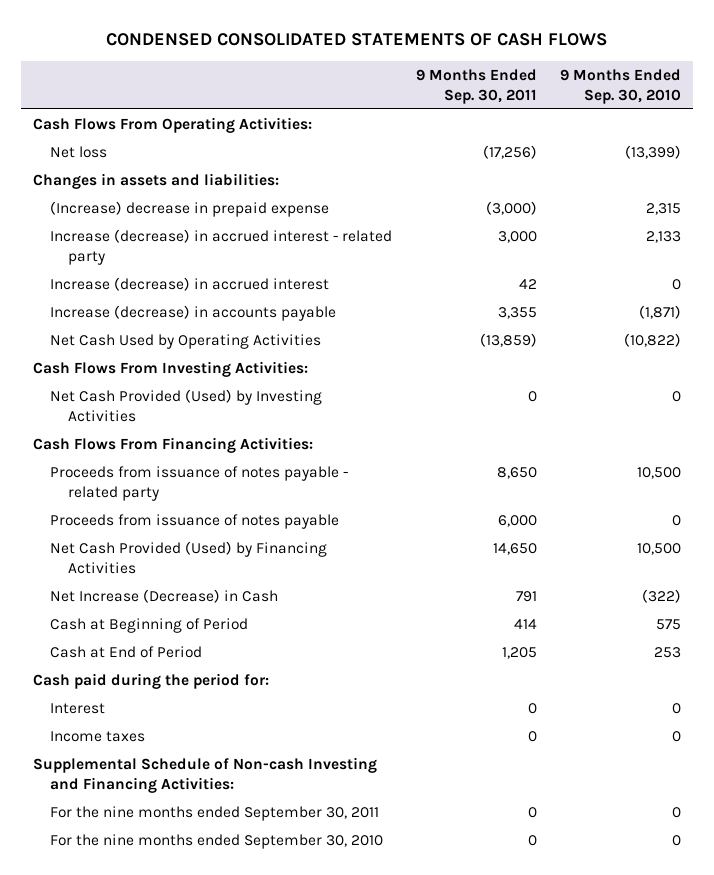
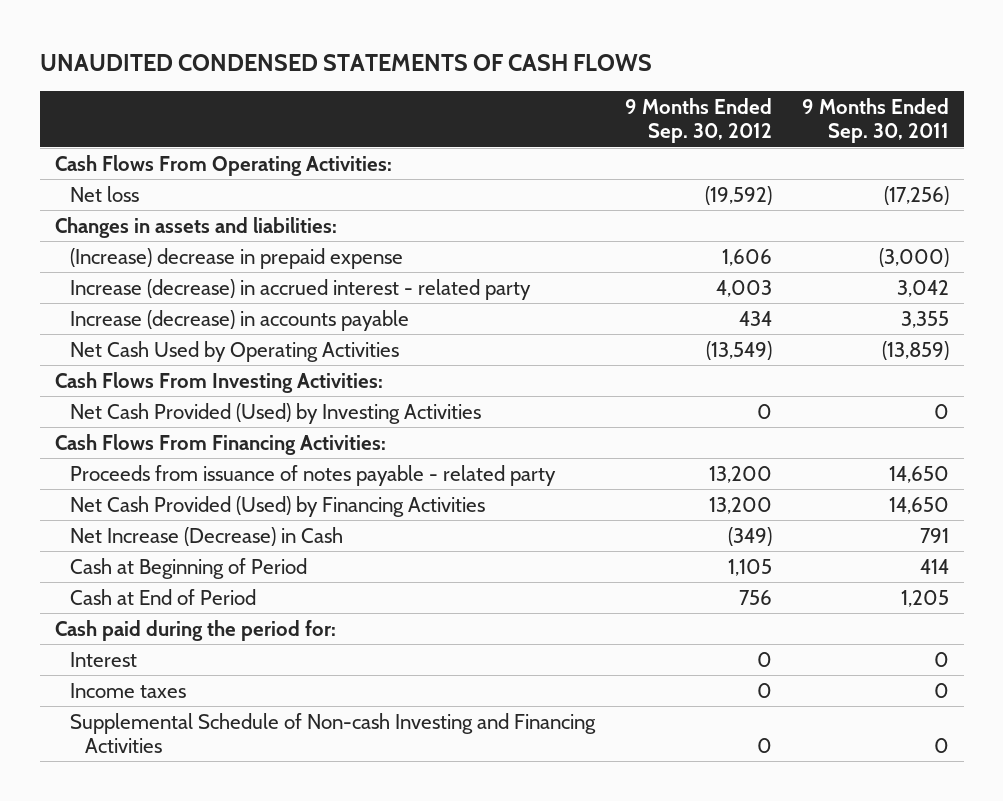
- CONDENSED CONSOLIDATED STATEMENTS OF CASH FLOWS
+ UNAUDITED CONDENSED STATEMENTS OF CASH FLOWS
- | 9 Months Ended Sep. 30, 2011 | 9 Months Ended Sep. 30, 2010
+ | 9 Months Ended Sep. 30, 2012 | 9 Months Ended Sep. 30, 2011
- Increase (decrease) in accrued interest - related party | 3,000 | 2,133
- Increase (decrease) in accrued interest | 42 | 0
+ Increase (decrease) in accrued interest - related party | 4,003 | 3,042
- Proceeds from issuance of notes payable - related party | 8,650 | 10,500
- Proceeds from issuance of notes payable | 6,000 | 0
+ Proceeds from issuance of notes payable - related party | 13,200 | 14,650
- Supplemental Schedule of Non-cash Investing and Financing Activities:
- For the nine months ended September 30, 2011 | 0 | 0
- For the nine months ended September 30, 2010 | 0 | 0
+ Supplemental Schedule of Non-cash Investing and Financing Activities | 0 | 0

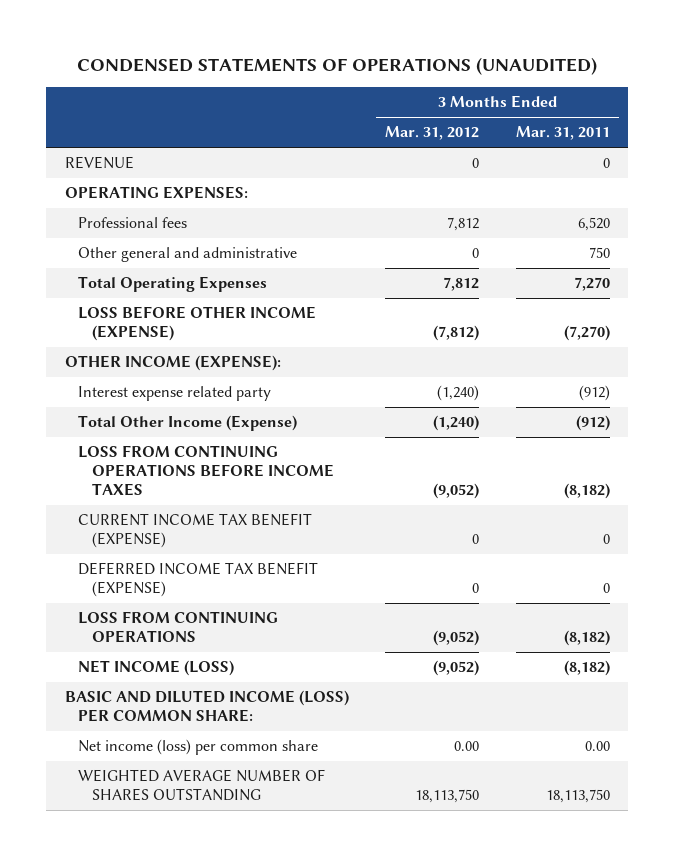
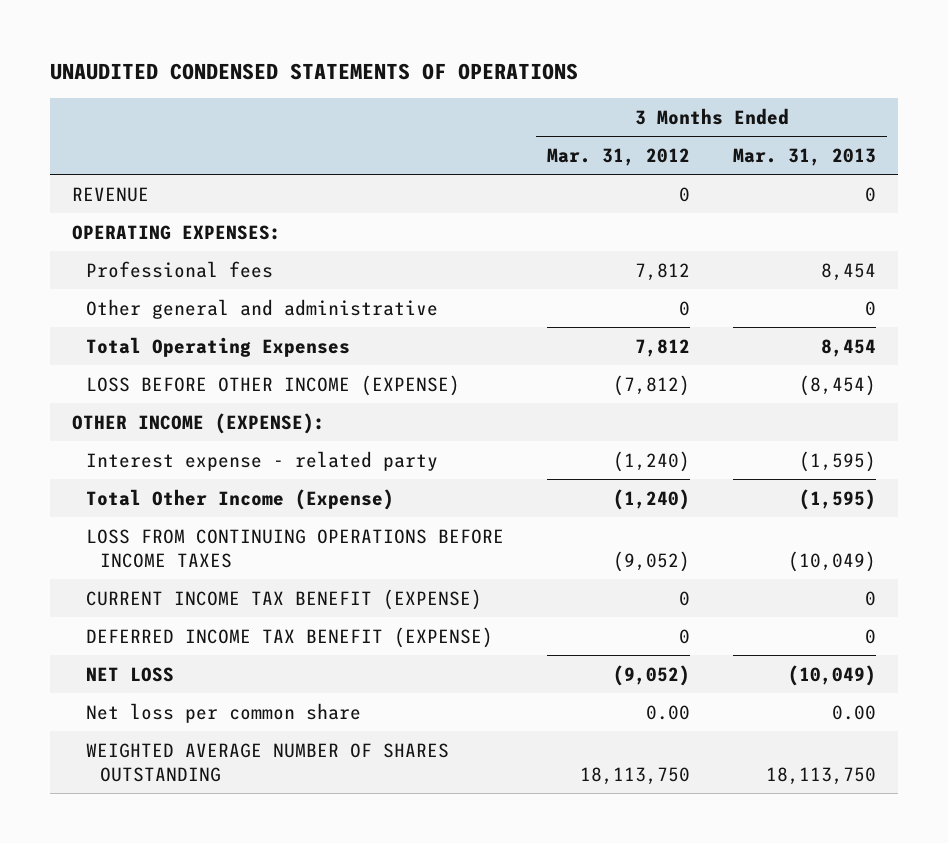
- CONDENSED STATEMENTS OF OPERATIONS (UNAUDITED)
+ UNAUDITED CONDENSED STATEMENTS OF OPERATIONS
- | 3 Months Ended Mar. 31, 2012 | 3 Months Ended Mar. 31, 2011
+ | 3 Months Ended Mar. 31, 2012 | 3 Months Ended Mar. 31, 2013
- Interest expense related party | (1,240) | (912)
+ Interest expense - related party | (1,240) | (1,595)
- LOSS FROM CONTINUING OPERATIONS | (9,052) | (8,182)
- NET INCOME (LOSS) | (9,052) | (8,182)
- BASIC AND DILUTED INCOME (LOSS) PER COMMON SHARE:
- Net income (loss) per common share | 0.00 | 0.00
+ NET LOSS | (9,052) | (10,049)
+ Net loss per common share | 0.00 | 0.00

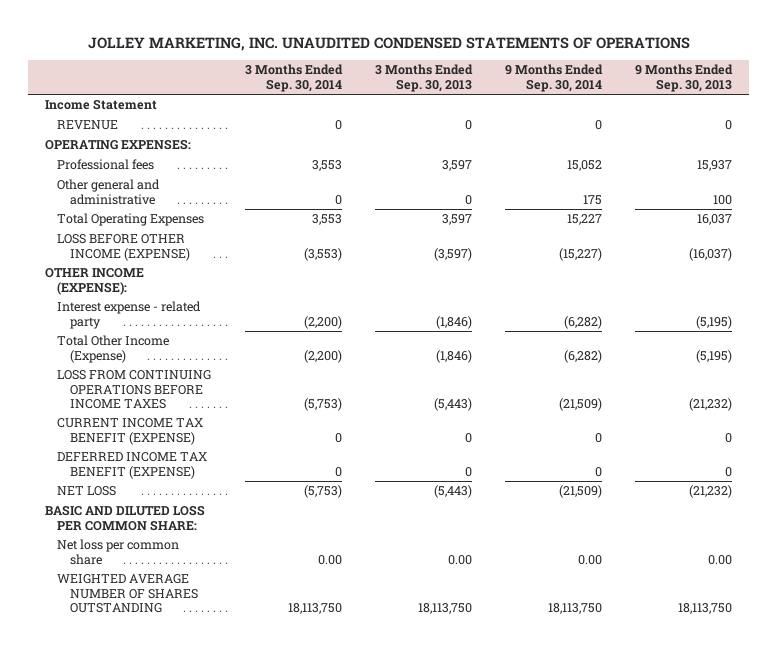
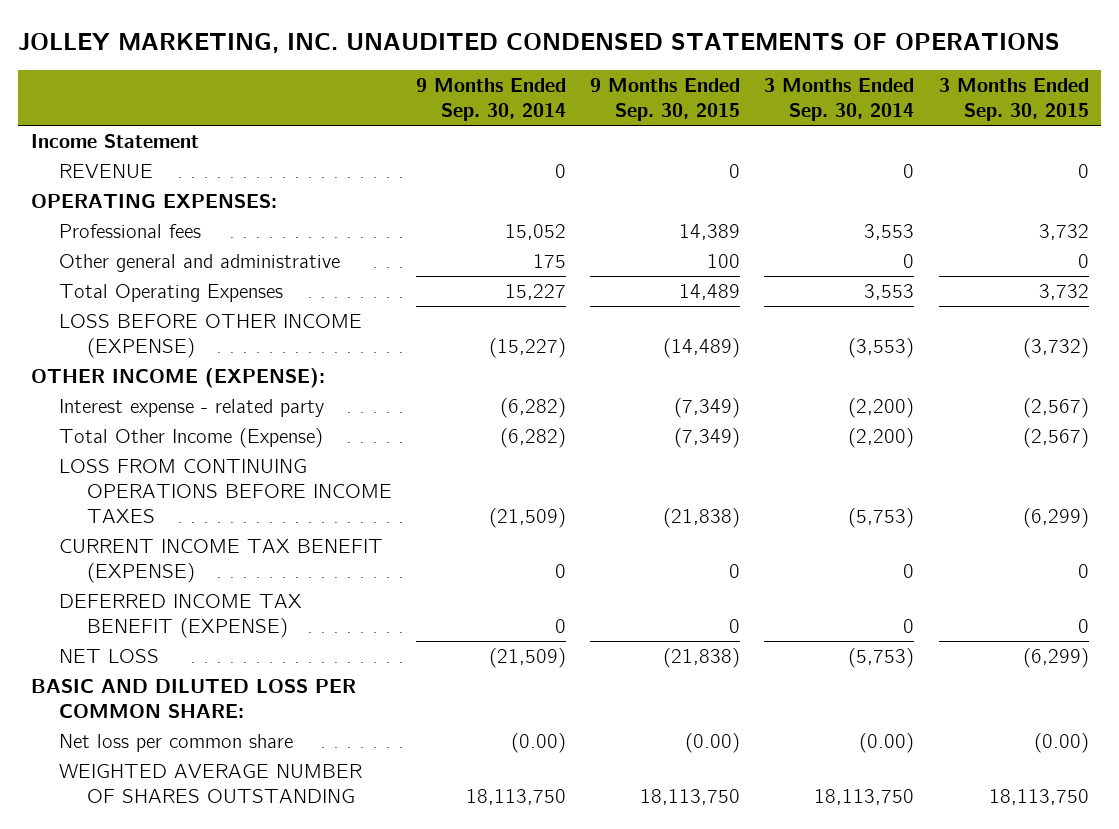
- | 3 Months Ended Sep. 30, 2014 | 3 Months Ended Sep. 30, 2013 | 9 Months Ended Sep. 30, 2014 | 9 Months Ended Sep. 30, 2013
+ | 9 Months Ended Sep. 30, 2014 | 9 Months Ended Sep. 30, 2015 | 3 Months Ended Sep. 30, 2014 | 3 Months Ended Sep. 30, 2015
- Net loss per common share | 0.00 | 0.00 | 0.00 | 0.00
+ Net loss per common share | (0.00) | (0.00) | (0.00) | (0.00)

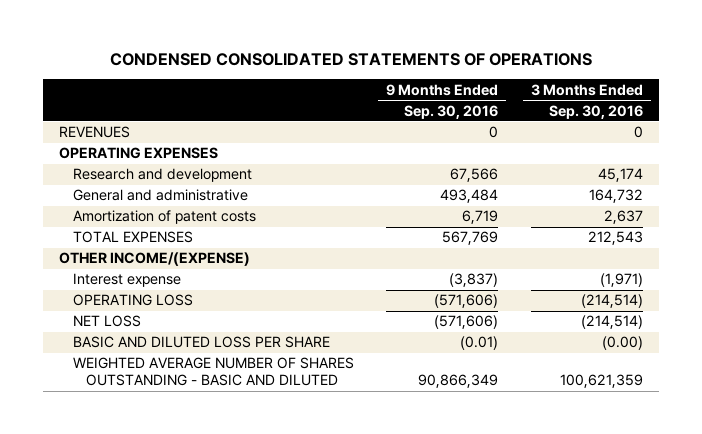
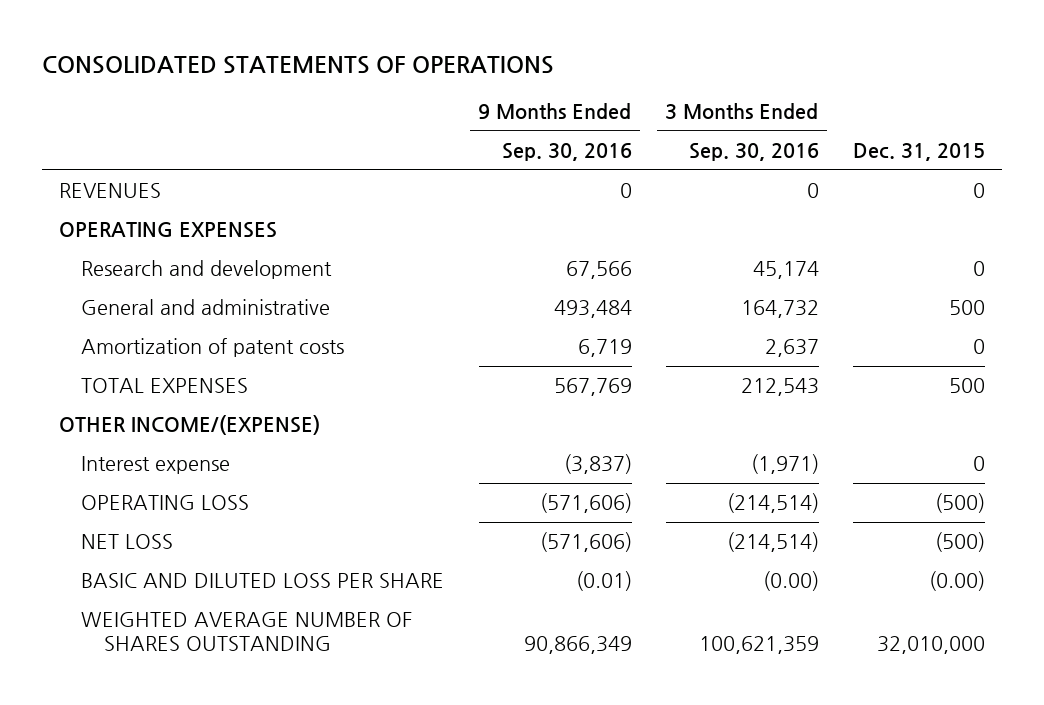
- CONDENSED CONSOLIDATED STATEMENTS OF OPERATIONS
+ CONSOLIDATED STATEMENTS OF OPERATIONS
- | 9 Months Ended Sep. 30, 2016 | 3 Months Ended Sep. 30, 2016
+ | 9 Months Ended Sep. 30, 2016 | 3 Months Ended Sep. 30, 2016 | Dec. 31, 2015
- WEIGHTED AVERAGE NUMBER OF SHARES OUTSTANDING - BASIC AND DILUTED | 90,866,349 | 100,621,359
+ WEIGHTED AVERAGE NUMBER OF SHARES OUTSTANDING | 90,866,349 | 100,621,359 | 32,010,000

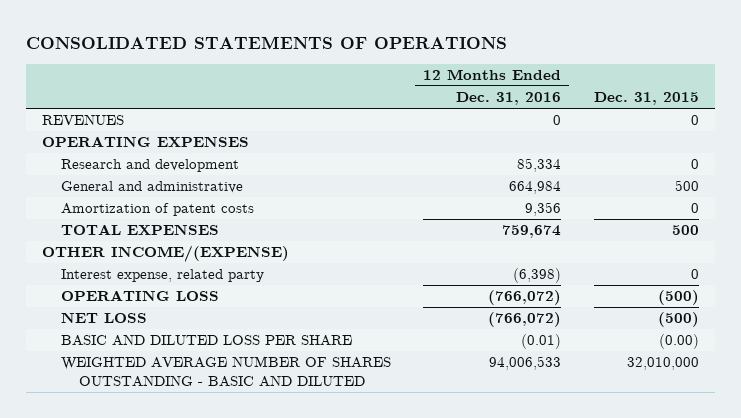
- | 9 Months Ended Sep. 30, 2016 | 3 Months Ended Sep. 30, 2016 | Dec. 31, 2015
+ | 12 Months Ended Dec. 31, 2016 | Dec. 31, 2015
- Interest expense | (3,837) | (1,971) | 0
+ Interest expense, related party | (6,398) | 0
- WEIGHTED AVERAGE NUMBER OF SHARES OUTSTANDING | 90,866,349 | 100,621,359 | 32,010,000
+ WEIGHTED AVERAGE NUMBER OF SHARES OUTSTANDING - BASIC AND DILUTED | 94,006,533 | 32,010,000

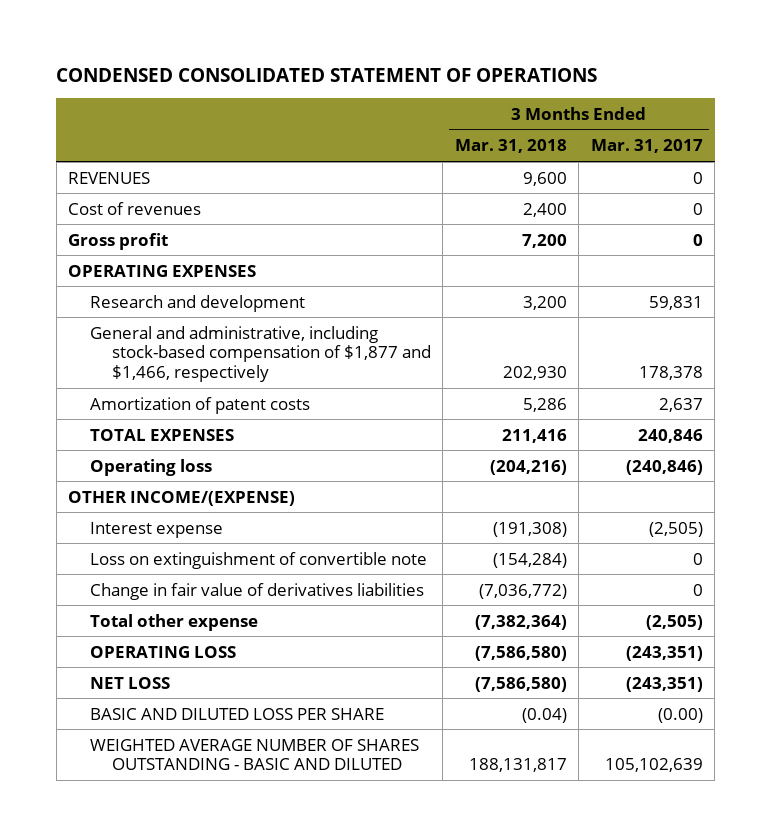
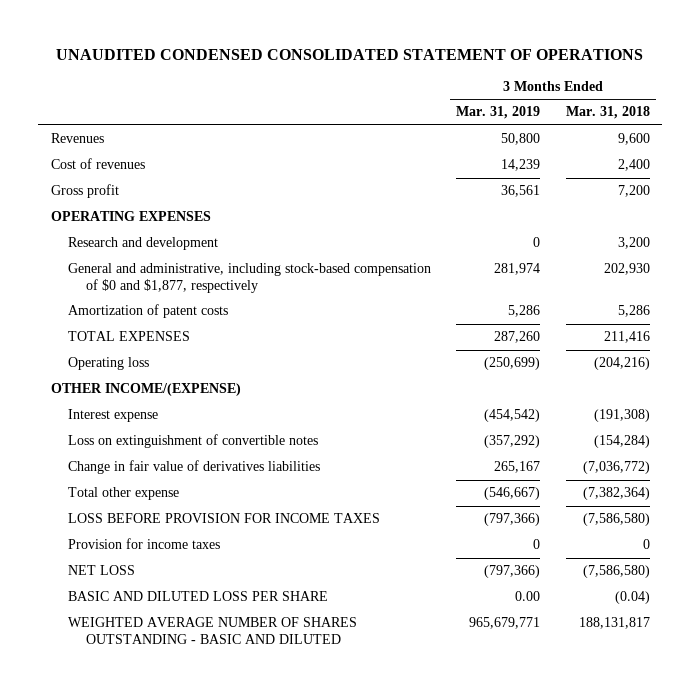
- CONDENSED CONSOLIDATED STATEMENT OF OPERATIONS
+ UNAUDITED CONDENSED CONSOLIDATED STATEMENT OF OPERATIONS
- | 3 Months Ended Mar. 31, 2018 | 3 Months Ended Mar. 31, 2017
+ | 3 Months Ended Mar. 31, 2019 | 3 Months Ended Mar. 31, 2018
- REVENUES | 9,600 | 0
+ Revenues | 50,800 | 9,600
- General and administrative, including stock-based compensation of $1,877 and $1,466, respectively | 202,930 | 178,378
+ General and administrative, including stock-based compensation of $0 and $1,877, respectively | 281,974 | 202,930
- Loss on extinguishment of convertible note | (154,284) | 0
+ Loss on extinguishment of convertible notes | (357,292) | (154,284)
- OPERATING LOSS | (7,586,580) | (243,351)
+ LOSS BEFORE PROVISION FOR INCOME TAXES | (797,366) | (7,586,580)
+ Provision for income taxes | 0 | 0

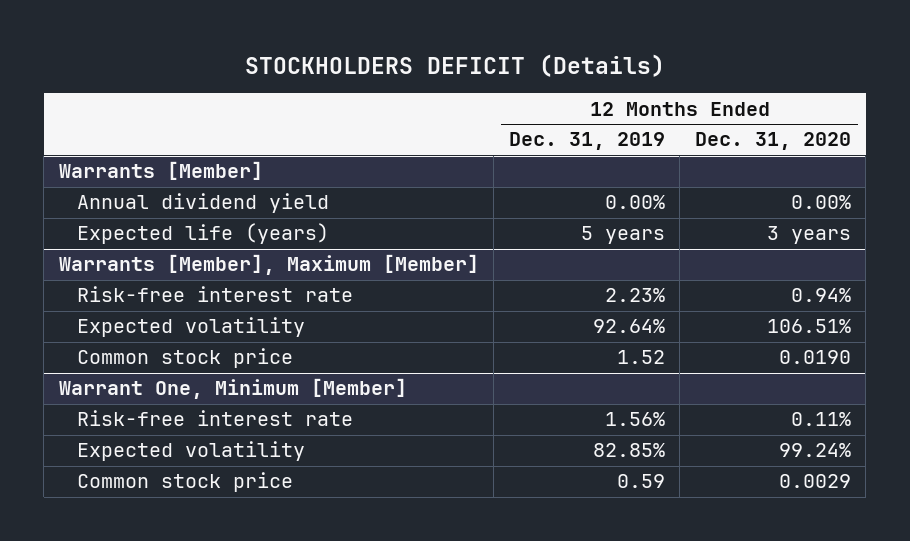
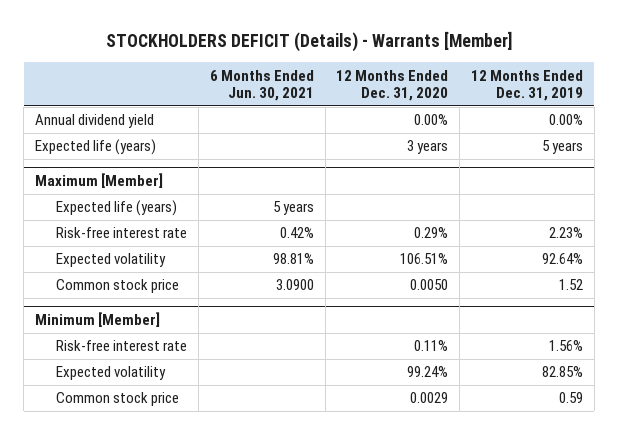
- STOCKHOLDERS DEFICIT (Details)
+ STOCKHOLDERS DEFICIT (Details) - Warrants [Member]
- | 12 Months Ended Dec. 31, 2019 | 12 Months Ended Dec. 31, 2020
+ | 6 Months Ended Jun. 30, 2021 | 12 Months Ended Dec. 31, 2020 | 12 Months Ended Dec. 31, 2019
- Warrants [Member]
- Warrants [Member], Maximum [Member]
- Risk-free interest rate | 2.23% | 0.94%
+ Maximum [Member]
+ Expected life (years) | 5 years | |
+ Risk-free interest rate | 0.42% | 0.29% | 2.23%
- Common stock price | 1.52 | 0.0190
- Warrant One, Minimum [Member]
+ Common stock price | 3.0900 | 0.0050 | 1.52
+ Minimum [Member]

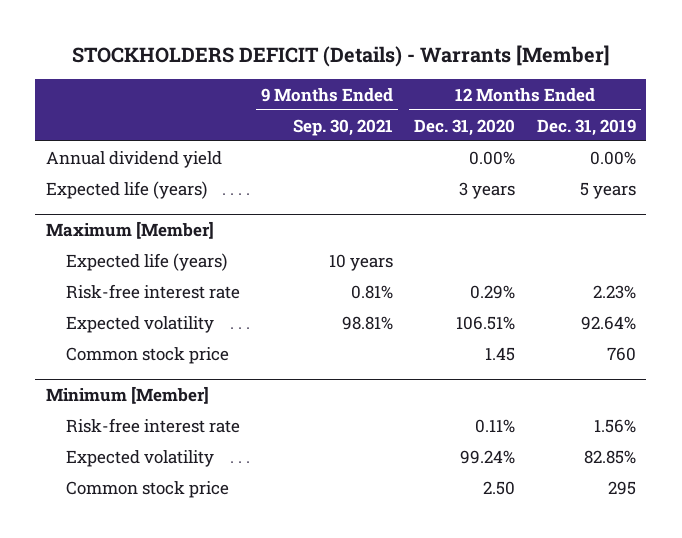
- | 6 Months Ended Jun. 30, 2021 | 12 Months Ended Dec. 31, 2020 | 12 Months Ended Dec. 31, 2019
+ | 9 Months Ended Sep. 30, 2021 | 12 Months Ended Dec. 31, 2020 | 12 Months Ended Dec. 31, 2019
@ Maximum [Member]
- Common stock price | 3.0900 | 0.0050 | 1.52
+ Common stock price | | 1.45 | 760
@ Minimum [Member]
- Common stock price | | 0.0029 | 0.59
+ Common stock price | | 2.50 | 295

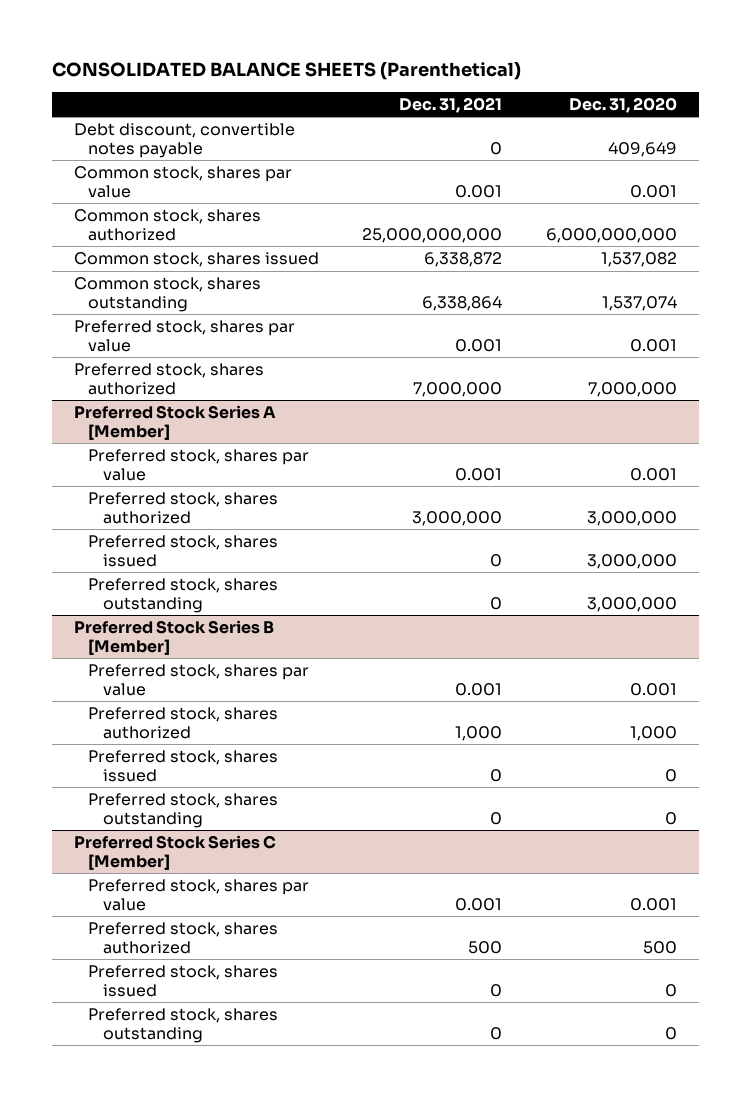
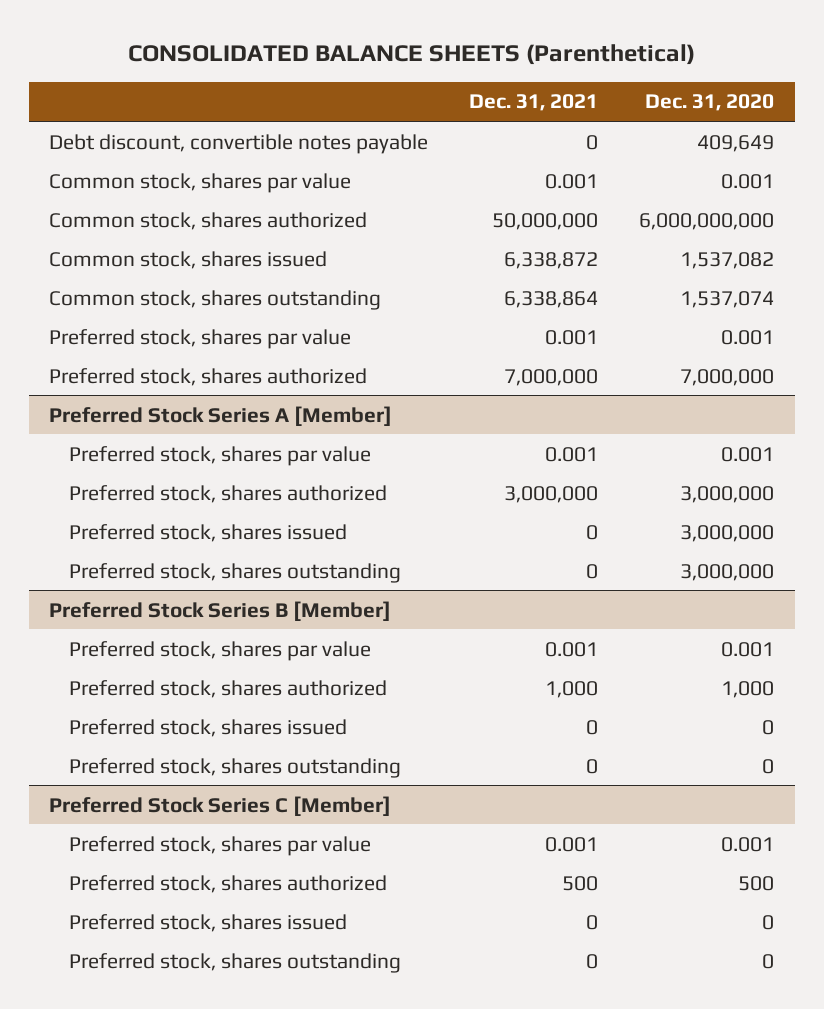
- Common stock, shares authorized | 25,000,000,000 | 6,000,000,000
+ Common stock, shares authorized | 50,000,000 | 6,000,000,000

